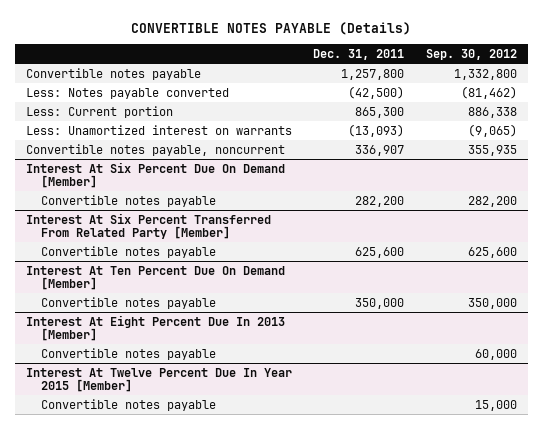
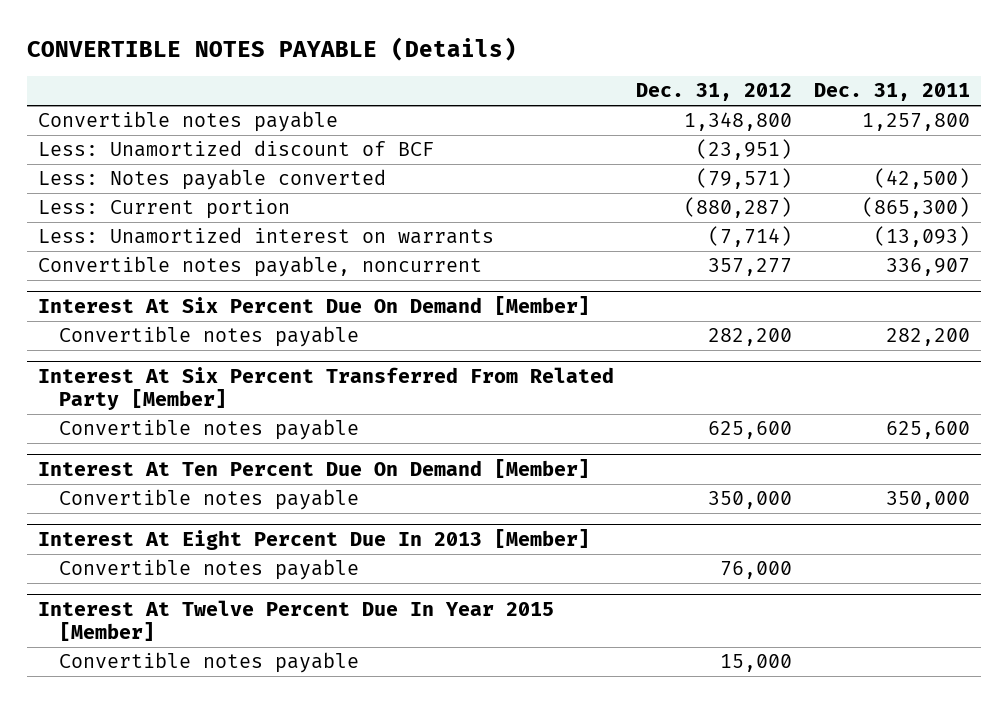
- | Dec. 31, 2011 | Sep. 30, 2012
+ | Dec. 31, 2012 | Dec. 31, 2011
+ Less: Unamortized discount of BCF | (23,951) |
- Less: Current portion | 865,300 | 886,338
+ Less: Current portion | (880,287) | (865,300)

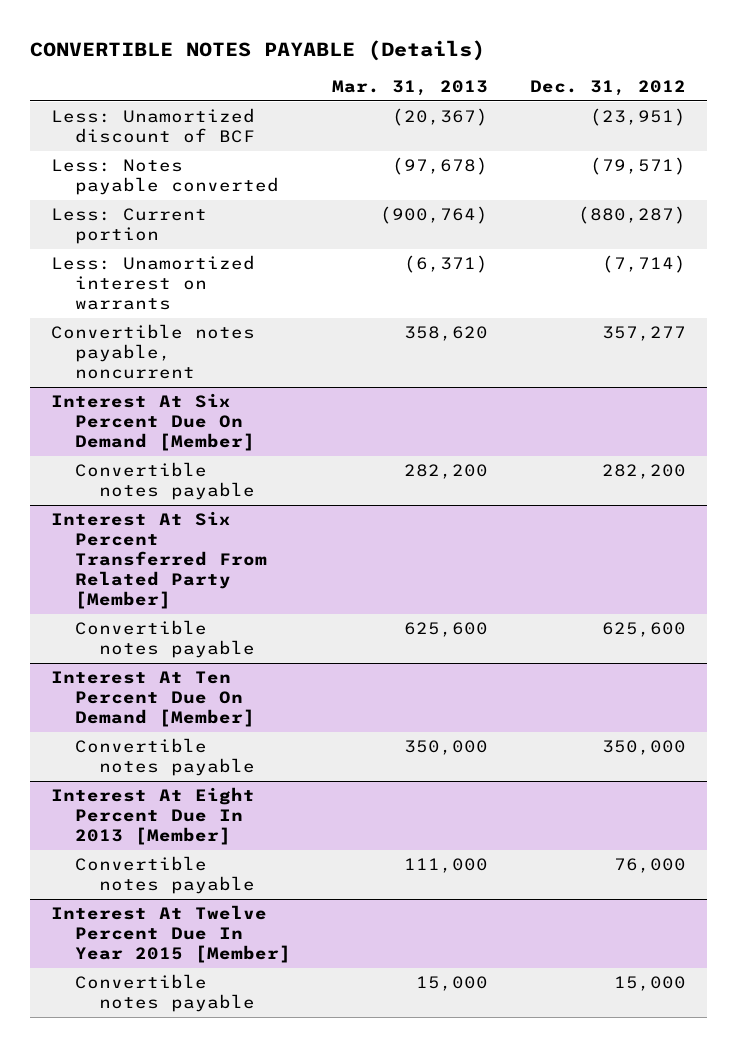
- | Dec. 31, 2012 | Dec. 31, 2011
+ | Mar. 31, 2013 | Dec. 31, 2012
- Convertible notes payable | 1,348,800 | 1,257,800

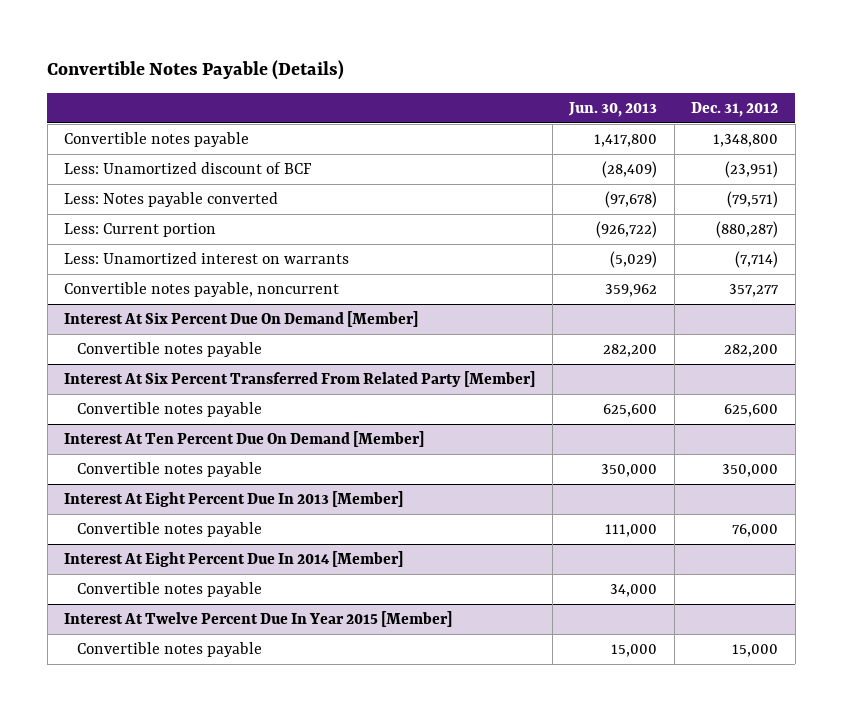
- CONVERTIBLE NOTES PAYABLE (Details)
+ Convertible Notes Payable (Details)
- | Mar. 31, 2013 | Dec. 31, 2012
+ | Jun. 30, 2013 | Dec. 31, 2012
+ Convertible notes payable | 1,417,800 | 1,348,800
+ Interest At Eight Percent Due In 2014 [Member]
+ Convertible notes payable | 34,000 |

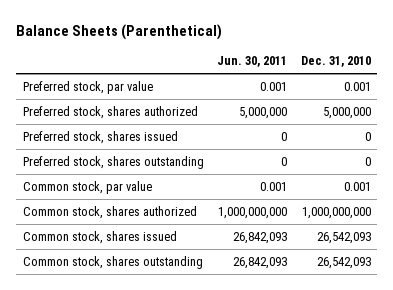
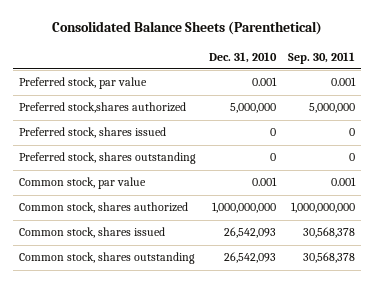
- Balance Sheets (Parenthetical)
+ Consolidated Balance Sheets (Parenthetical)
- | Jun. 30, 2011 | Dec. 31, 2010
+ | Dec. 31, 2010 | Sep. 30, 2011
- Preferred stock, shares authorized | 5,000,000 | 5,000,000
+ Preferred stock,shares authorized | 5,000,000 | 5,000,000

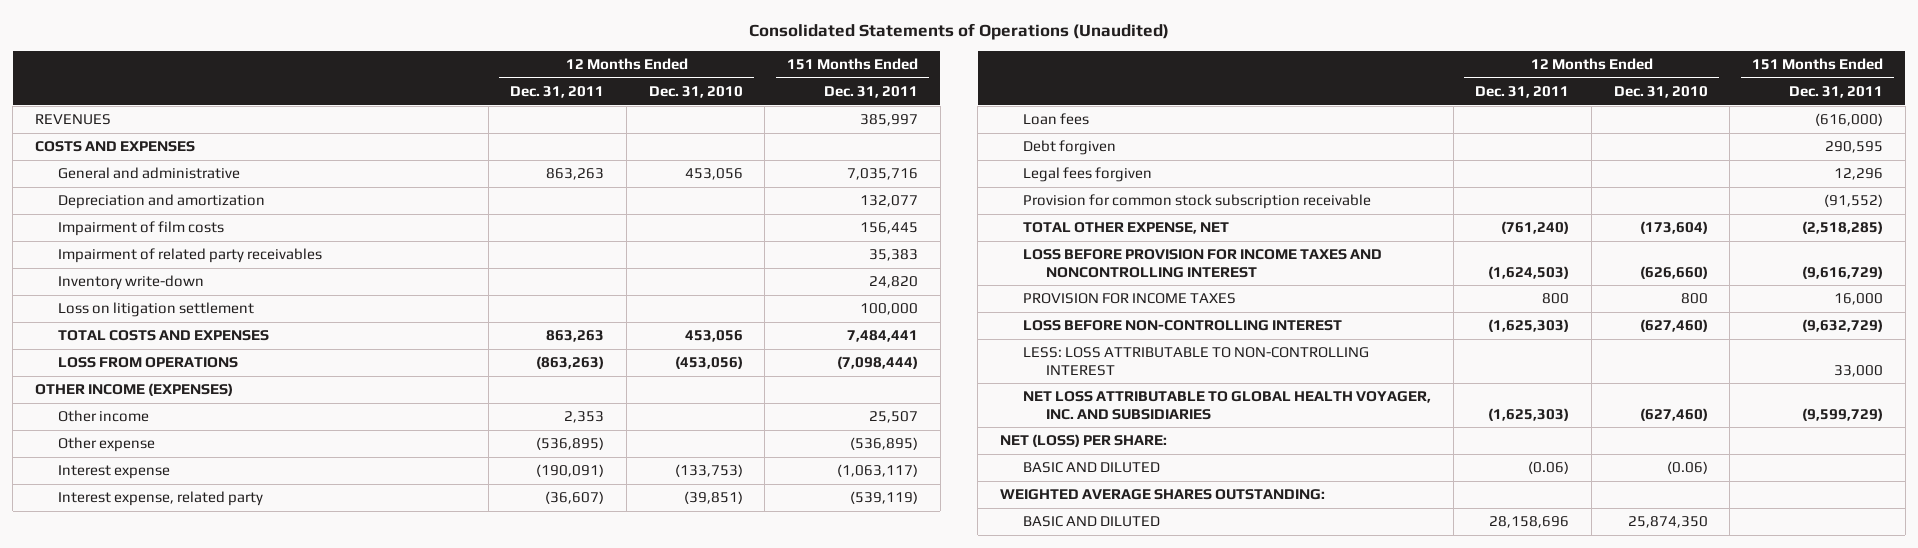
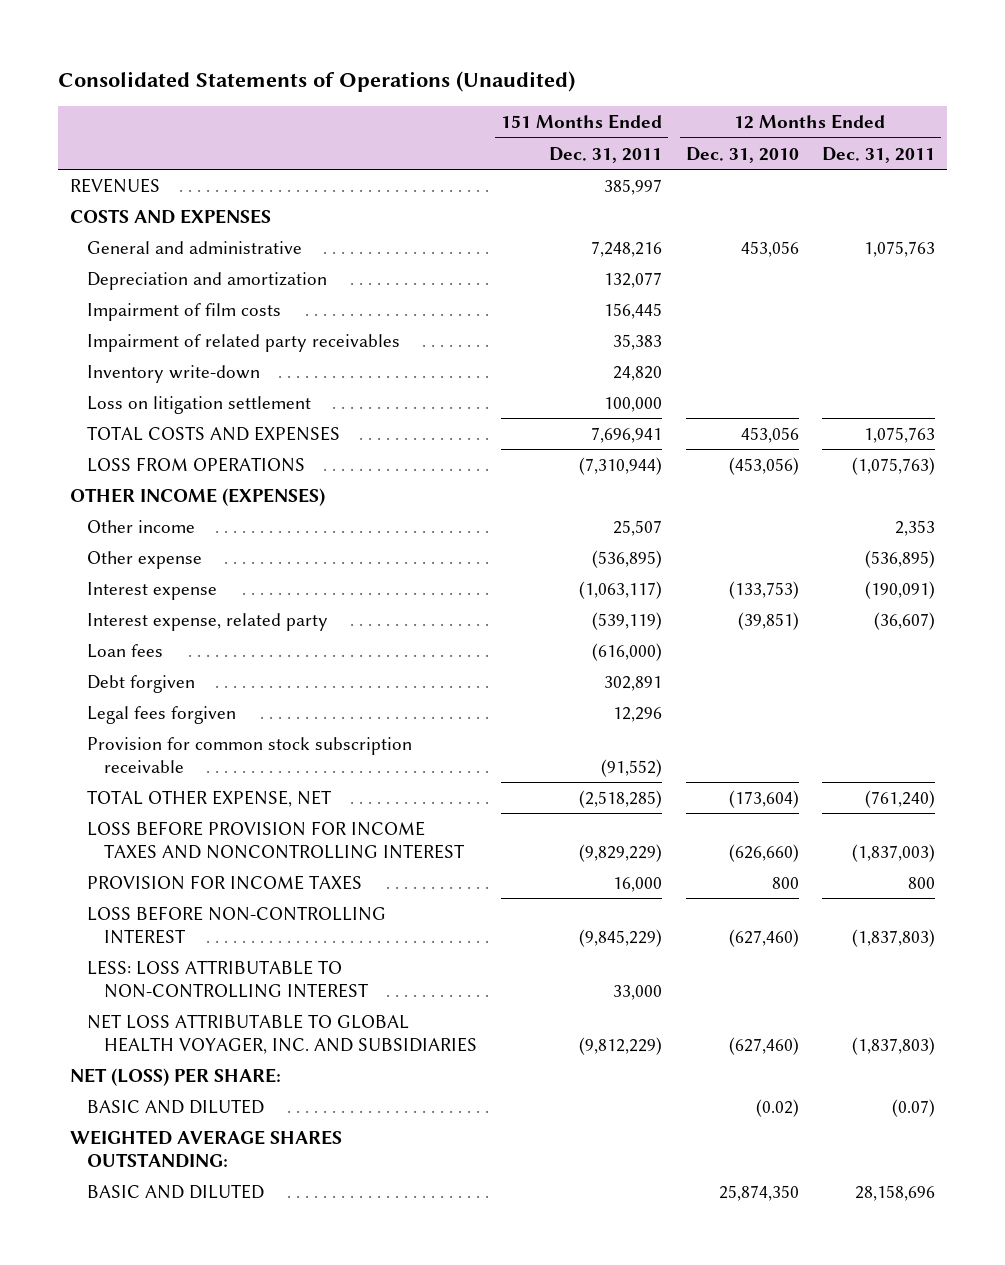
- | 12 Months Ended Dec. 31, 2011 | 12 Months Ended Dec. 31, 2010 | 151 Months Ended Dec. 31, 2011
+ | 151 Months Ended Dec. 31, 2011 | 12 Months Ended Dec. 31, 2010 | 12 Months Ended Dec. 31, 2011
- General and administrative | 863,263 | 453,056 | 7,035,716
+ General and administrative | 7,248,216 | 453,056 | 1,075,763
- TOTAL COSTS AND EXPENSES | 863,263 | 453,056 | 7,484,441
- LOSS FROM OPERATIONS | (863,263) | (453,056) | (7,098,444)
+ TOTAL COSTS AND EXPENSES | 7,696,941 | 453,056 | 1,075,763
+ LOSS FROM OPERATIONS | (7,310,944) | (453,056) | (1,075,763)
- Debt forgiven | | | 290,595
+ Debt forgiven | 302,891 | |
- LOSS BEFORE PROVISION FOR INCOME TAXES AND NONCONTROLLING INTEREST | (1,624,503) | (626,660) | (9,616,729)
+ LOSS BEFORE PROVISION FOR INCOME TAXES AND NONCONTROLLING INTEREST | (9,829,229) | (626,660) | (1,837,003)
- LOSS BEFORE NON-CONTROLLING INTEREST | (1,625,303) | (627,460) | (9,632,729)
+ LOSS BEFORE NON-CONTROLLING INTEREST | (9,845,229) | (627,460) | (1,837,803)
- NET LOSS ATTRIBUTABLE TO GLOBAL HEALTH VOYAGER, INC. AND SUBSIDIARIES | (1,625,303) | (627,460) | (9,599,729)
+ NET LOSS ATTRIBUTABLE TO GLOBAL HEALTH VOYAGER, INC. AND SUBSIDIARIES | (9,812,229) | (627,460) | (1,837,803)
- BASIC AND DILUTED | (0.06) | (0.06) |
+ BASIC AND DILUTED | | (0.02) | (0.07)

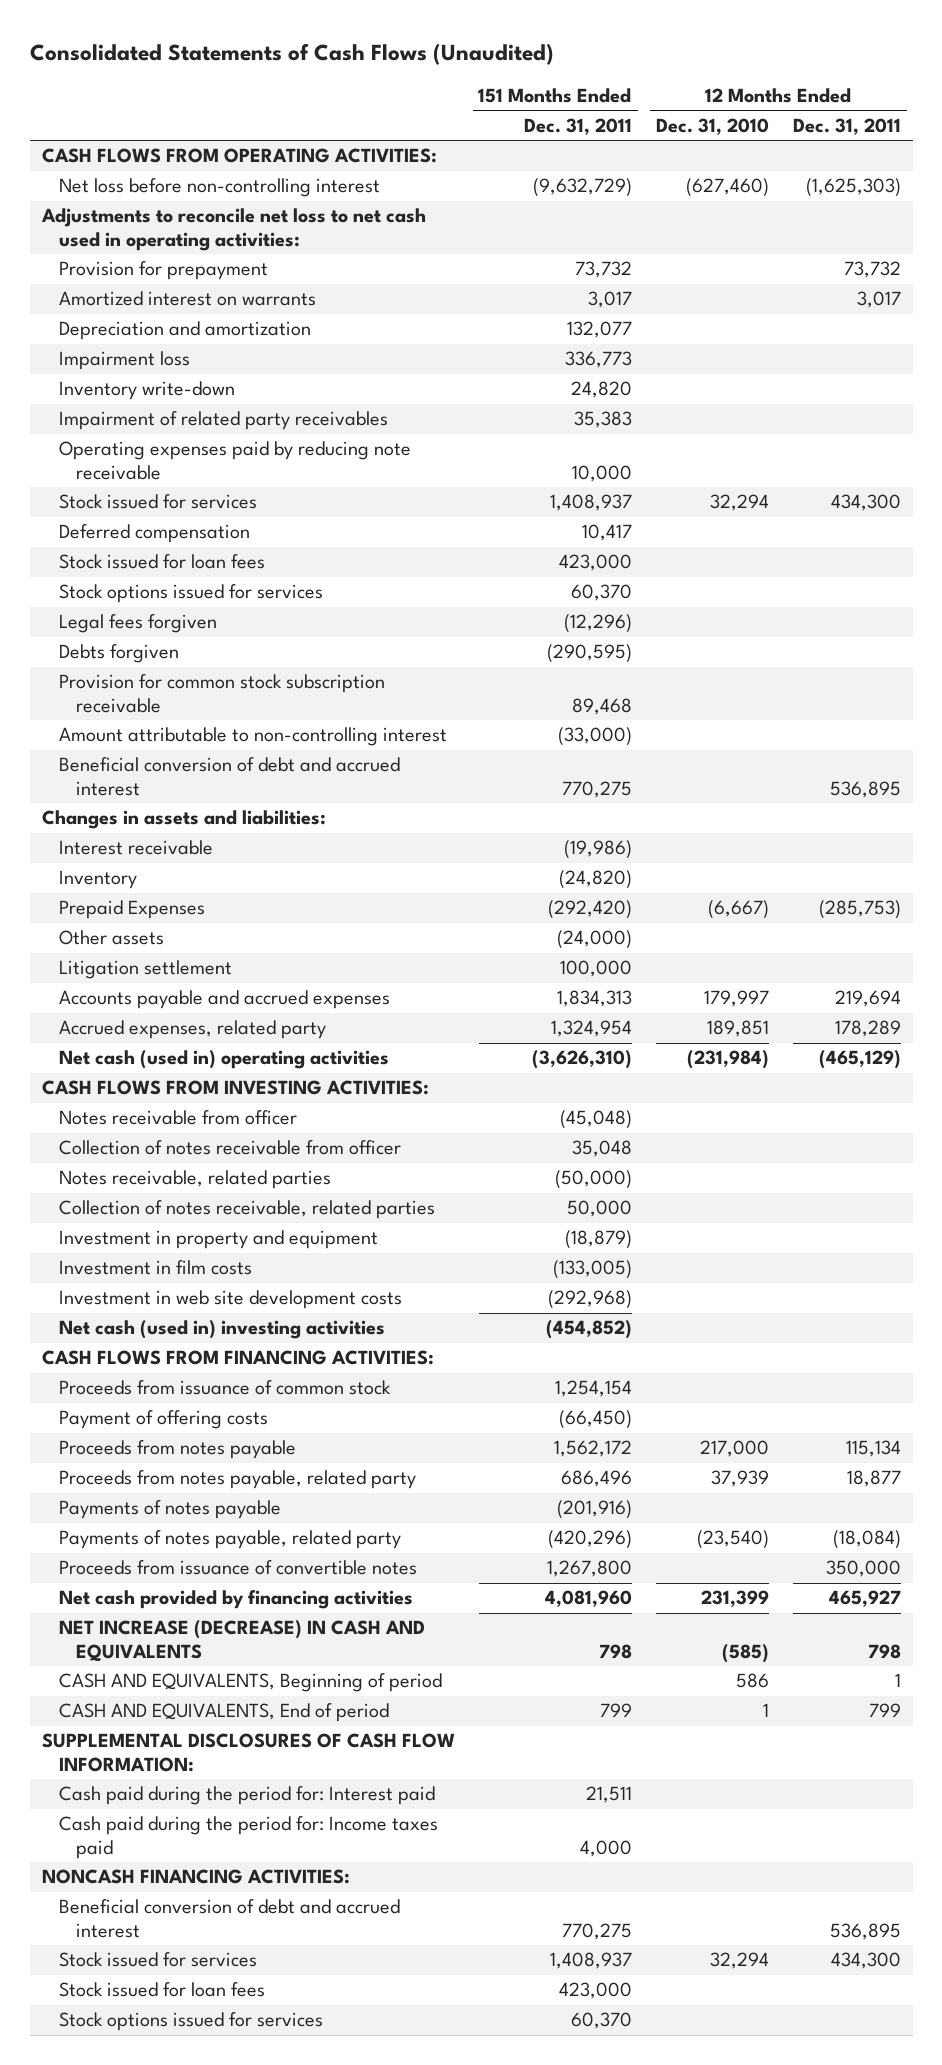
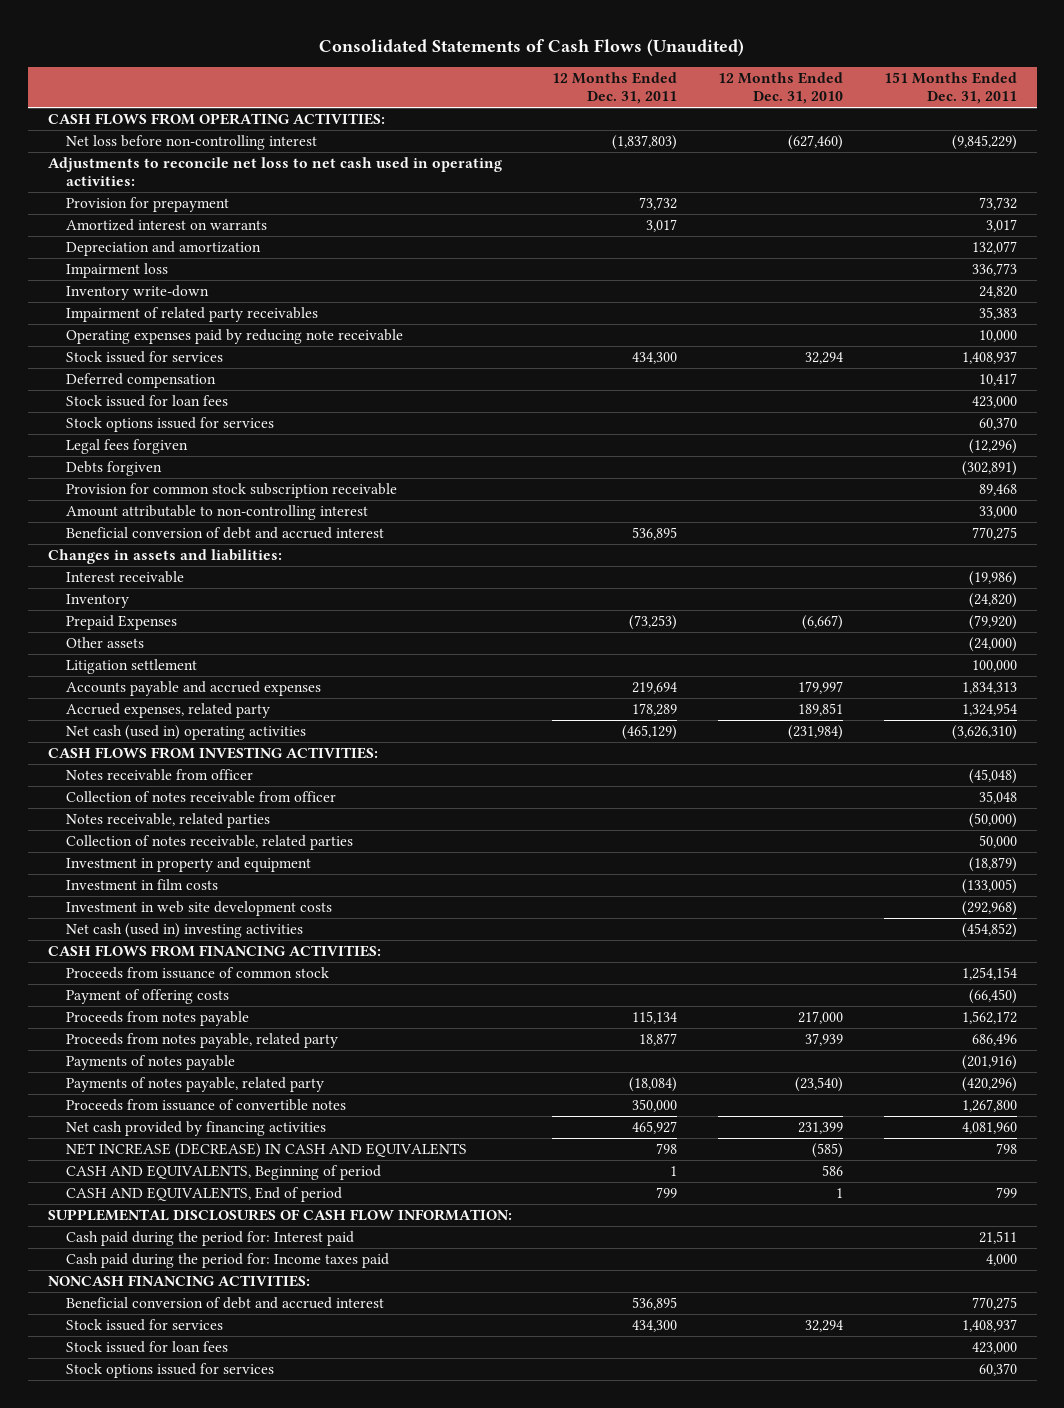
- | 151 Months Ended Dec. 31, 2011 | 12 Months Ended Dec. 31, 2010 | 12 Months Ended Dec. 31, 2011
+ | 12 Months Ended Dec. 31, 2011 | 12 Months Ended Dec. 31, 2010 | 151 Months Ended Dec. 31, 2011
- Net loss before non-controlling interest | (9,632,729) | (627,460) | (1,625,303)
+ Net loss before non-controlling interest | (1,837,803) | (627,460) | (9,845,229)
- Debts forgiven | (290,595) | |
+ Debts forgiven | | | (302,891)
- Amount attributable to non-controlling interest | (33,000) | |
+ Amount attributable to non-controlling interest | | | 33,000
- Prepaid Expenses | (292,420) | (6,667) | (285,753)
+ Prepaid Expenses | (73,253) | (6,667) | (79,920)

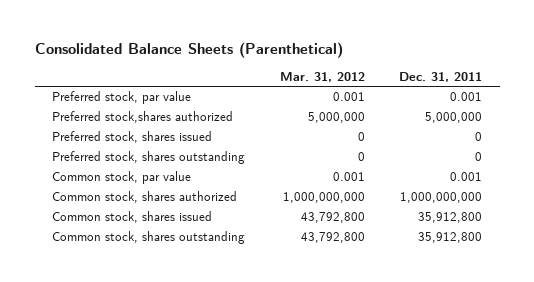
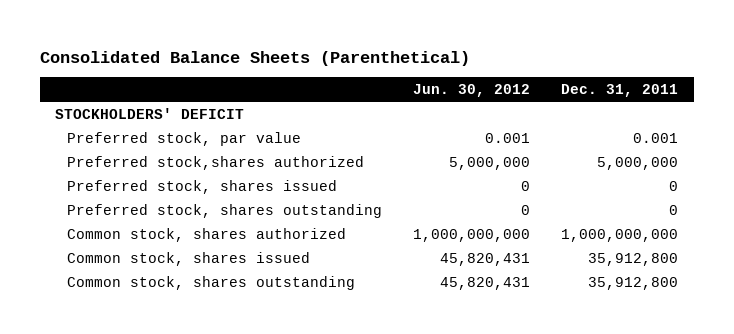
- | Mar. 31, 2012 | Dec. 31, 2011
+ | Jun. 30, 2012 | Dec. 31, 2011
+ STOCKHOLDERS' DEFICIT
- Common stock, par value | 0.001 | 0.001

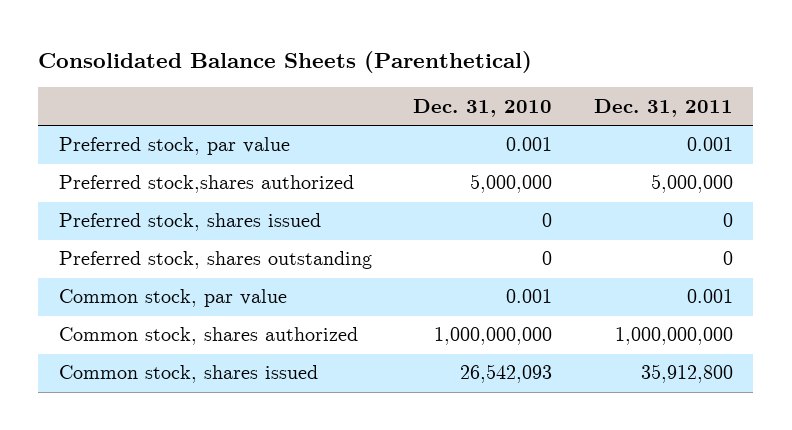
- | Jun. 30, 2012 | Dec. 31, 2011
+ | Dec. 31, 2010 | Dec. 31, 2011
- STOCKHOLDERS' DEFICIT
+ Common stock, par value | 0.001 | 0.001
- Common stock, shares outstanding | 45,820,431 | 35,912,800

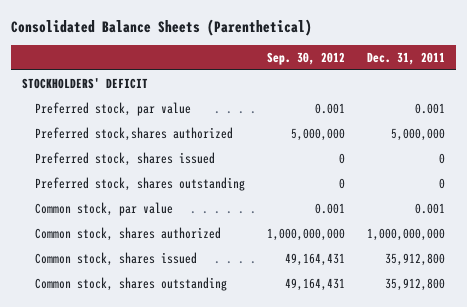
- | Dec. 31, 2010 | Dec. 31, 2011
+ | Sep. 30, 2012 | Dec. 31, 2011
+ STOCKHOLDERS' DEFICIT
+ Common stock, shares outstanding | 49,164,431 | 35,912,800

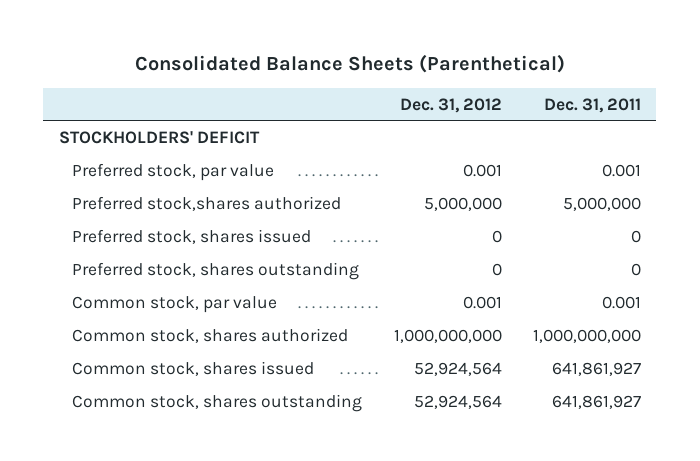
- | Sep. 30, 2012 | Dec. 31, 2011
+ | Dec. 31, 2012 | Dec. 31, 2011
- Common stock, shares issued | 49,164,431 | 35,912,800
- Common stock, shares outstanding | 49,164,431 | 35,912,800
+ Common stock, shares issued | 52,924,564 | 641,861,927
+ Common stock, shares outstanding | 52,924,564 | 641,861,927

